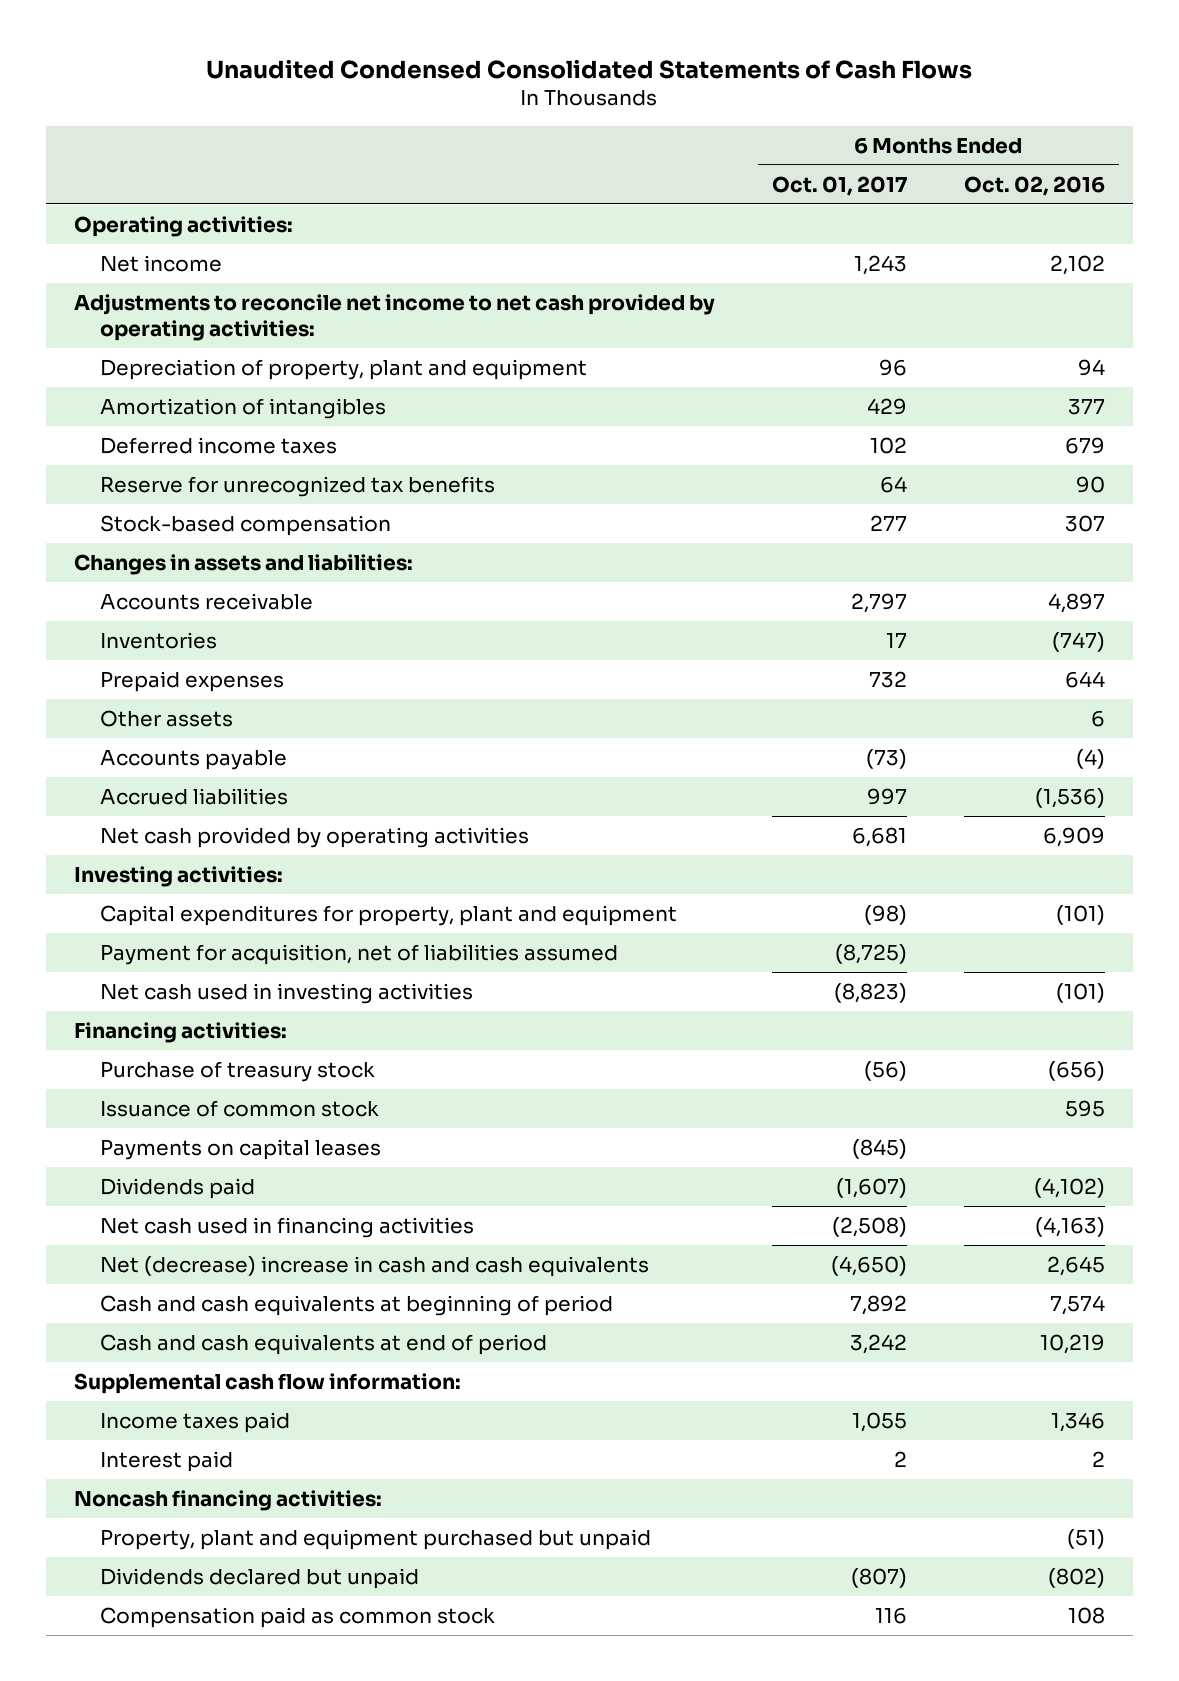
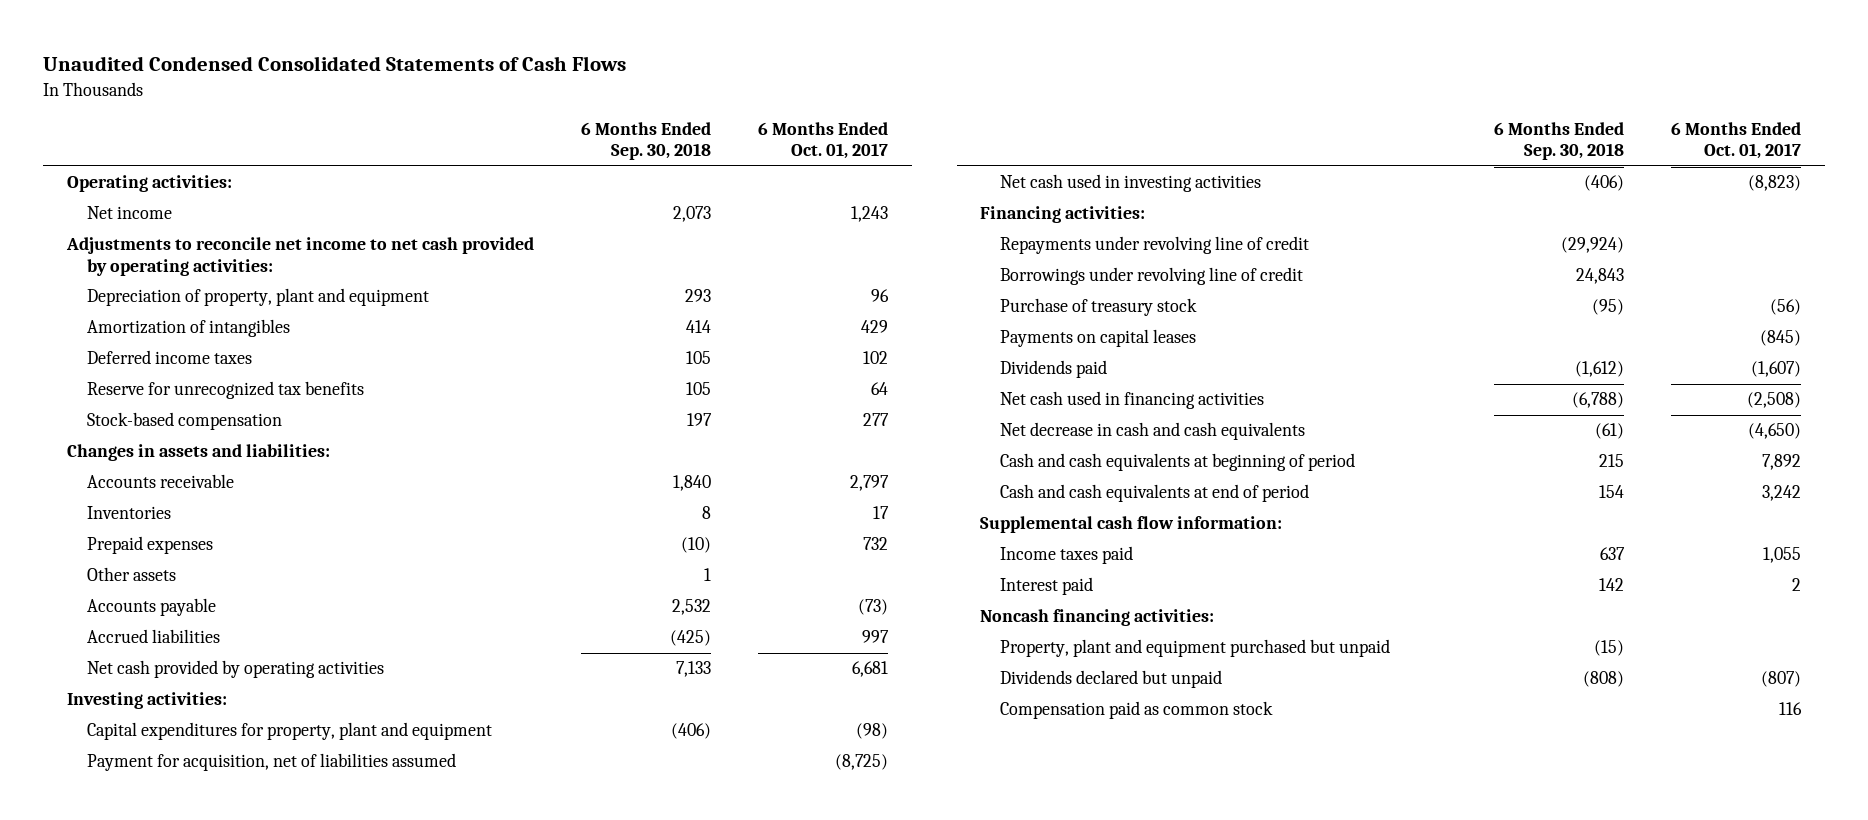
- | 6 Months Ended Oct. 01, 2017 | 6 Months Ended Oct. 02, 2016
+ | 6 Months Ended Sep. 30, 2018 | 6 Months Ended Oct. 01, 2017
+ Repayments under revolving line of credit | (29,924) |
+ Borrowings under revolving line of credit | 24,843 |
- Issuance of common stock | | 595
- Net (decrease) increase in cash and cash equivalents | (4,650) | 2,645
+ Net decrease in cash and cash equivalents | (61) | (4,650)

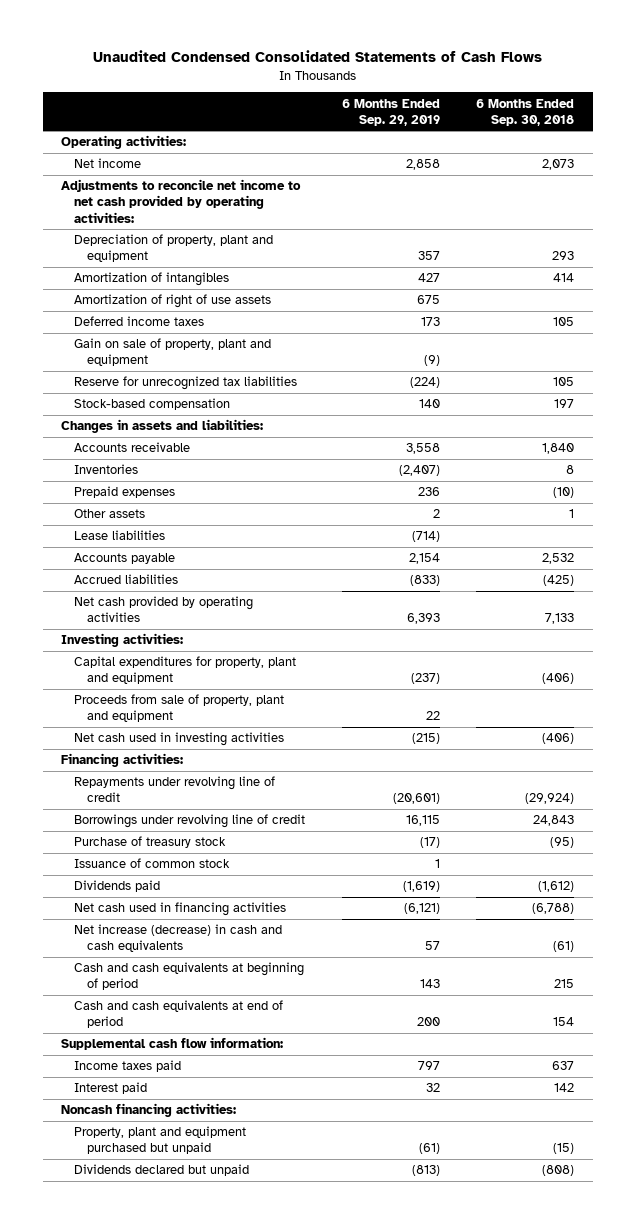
- | 6 Months Ended Sep. 30, 2018 | 6 Months Ended Oct. 01, 2017
+ | 6 Months Ended Sep. 29, 2019 | 6 Months Ended Sep. 30, 2018
+ Amortization of right of use assets | 675 |
- Reserve for unrecognized tax benefits | 105 | 64
+ Gain on sale of property, plant and equipment | (9) |
+ Reserve for unrecognized tax liabilities | (224) | 105
+ Lease liabilities | (714) |
- Payment for acquisition, net of liabilities assumed | | (8,725)
+ Proceeds from sale of property, plant and equipment | 22 |
- Payments on capital leases | | (845)
+ Issuance of common stock | 1 |
- Net decrease in cash and cash equivalents | (61) | (4,650)
+ Net increase (decrease) in cash and cash equivalents | 57 | (61)
- Compensation paid as common stock | | 116

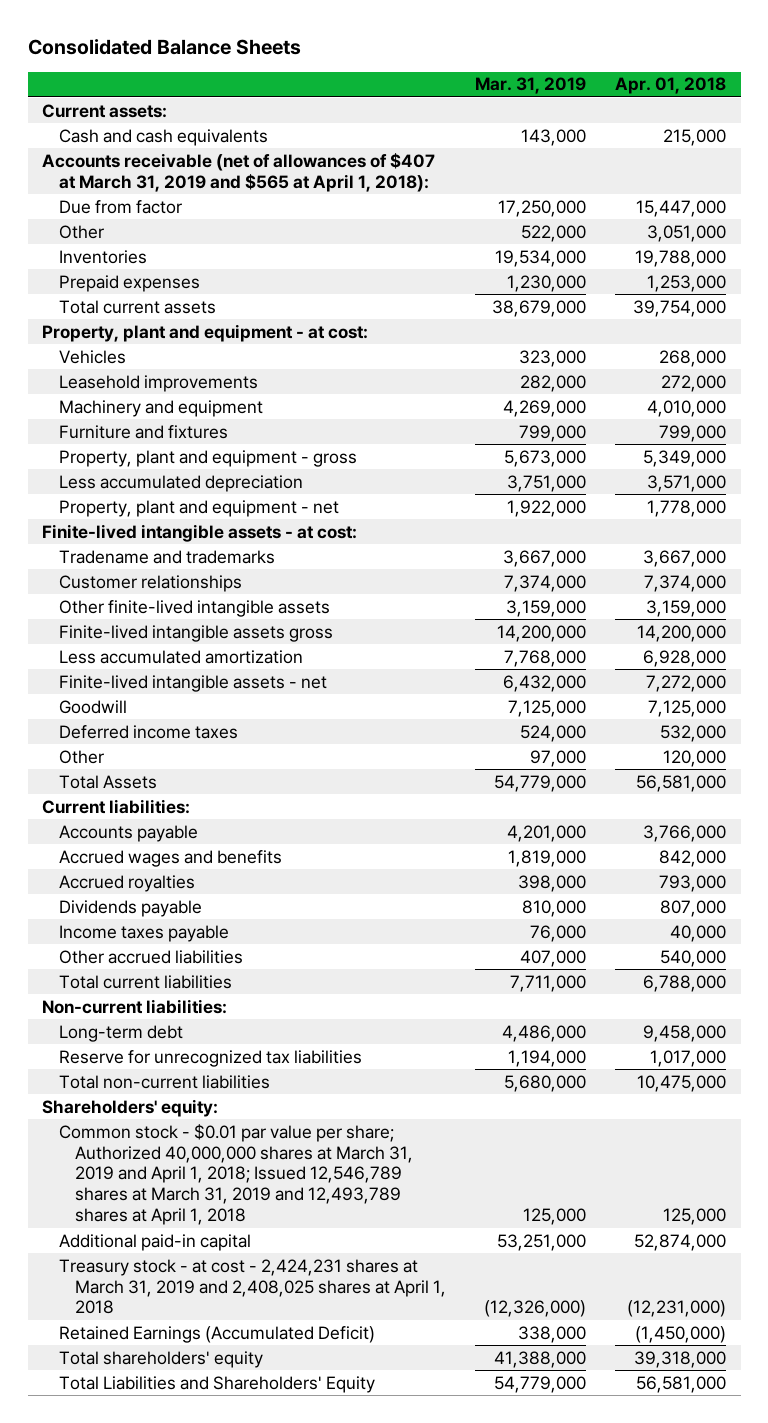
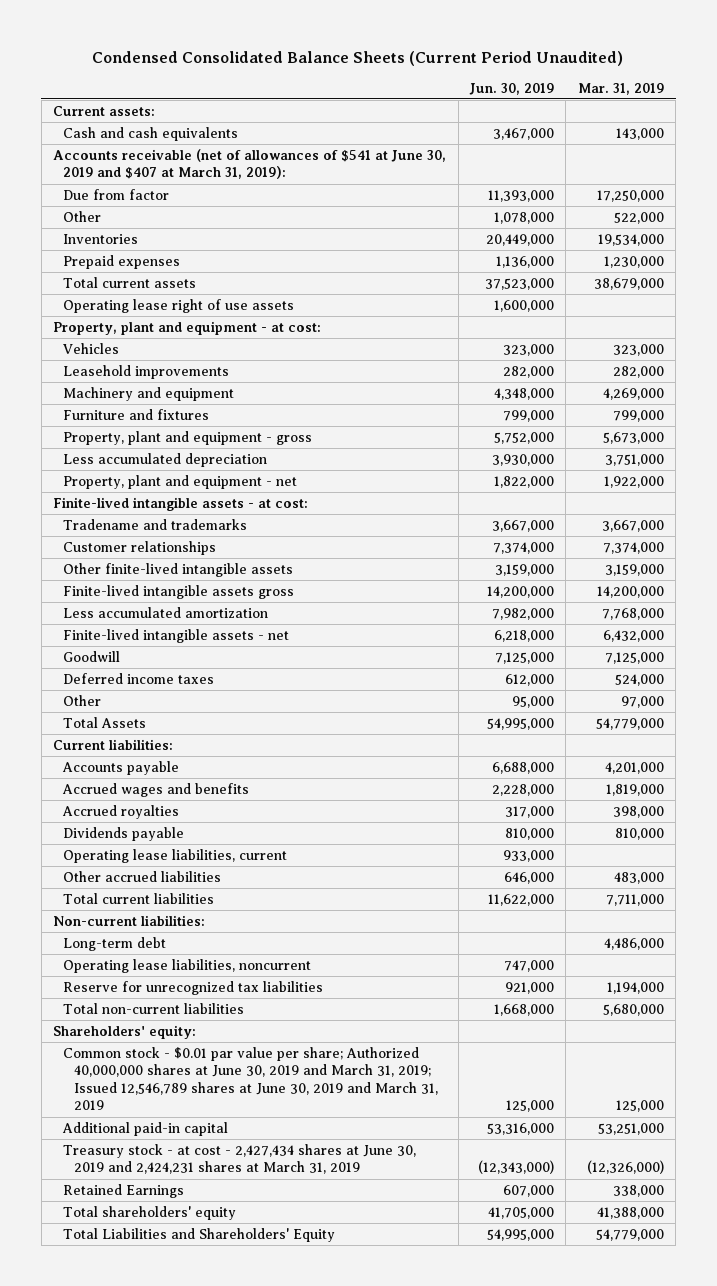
- Consolidated Balance Sheets
+ Condensed Consolidated Balance Sheets (Current Period Unaudited)
- | Mar. 31, 2019 | Apr. 01, 2018
+ | Jun. 30, 2019 | Mar. 31, 2019
- Accounts receivable (net of allowances of $407 at March 31, 2019 and $565 at April 1, 2018):
+ Accounts receivable (net of allowances of $541 at June 30, 2019 and $407 at March 31, 2019):
+ Operating lease right of use assets | 1,600,000 |
- Income taxes payable | 76,000 | 40,000
- Other accrued liabilities | 407,000 | 540,000
+ Operating lease liabilities, current | 933,000 |
+ Other accrued liabilities | 646,000 | 483,000
+ Operating lease liabilities, noncurrent | 747,000 |
- Common stock - $0.01 par value per share; Authorized 40,000,000 shares at March 31, 2019 and April 1, 2018; Issued 12,546,789 shares at March 31, 2019 and 12,493,789 shares at April 1, 2018 | 125,000 | 125,000
+ Common stock - $0.01 par value per share; Authorized 40,000,000 shares at June 30, 2019 and March 31, 2019; Issued 12,546,789 shares at June 30, 2019 and March 31, 2019 | 125,000 | 125,000
- Treasury stock - at cost - 2,424,231 shares at March 31, 2019 and 2,408,025 shares at April 1, 2018 | (12,326,000) | (12,231,000)
- Retained Earnings (Accumulated Deficit) | 338,000 | (1,450,000)
+ Treasury stock - at cost - 2,427,434 shares at June 30, 2019 and 2,424,231 shares at March 31, 2019 | (12,343,000) | (12,326,000)
+ Retained Earnings | 607,000 | 338,000

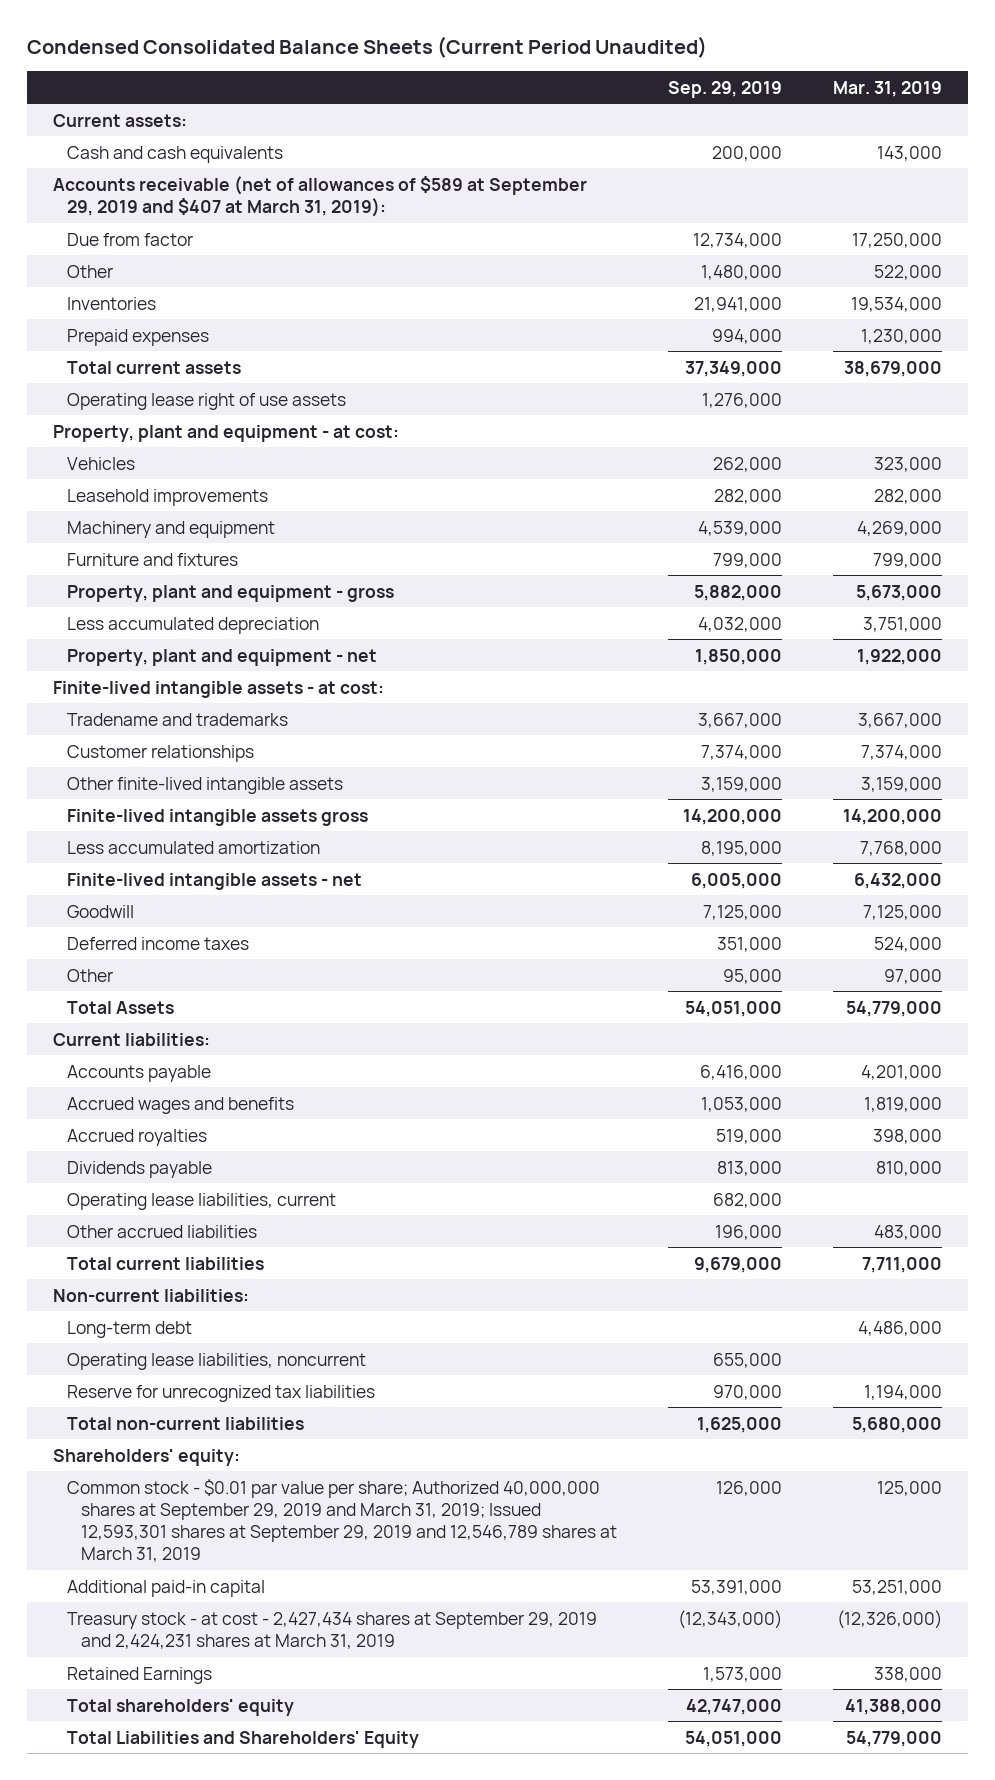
- | Jun. 30, 2019 | Mar. 31, 2019
+ | Sep. 29, 2019 | Mar. 31, 2019
- Accounts receivable (net of allowances of $541 at June 30, 2019 and $407 at March 31, 2019):
+ Accounts receivable (net of allowances of $589 at September 29, 2019 and $407 at March 31, 2019):
- Common stock - $0.01 par value per share; Authorized 40,000,000 shares at June 30, 2019 and March 31, 2019; Issued 12,546,789 shares at June 30, 2019 and March 31, 2019 | 125,000 | 125,000
+ Common stock - $0.01 par value per share; Authorized 40,000,000 shares at September 29, 2019 and March 31, 2019; Issued 12,593,301 shares at September 29, 2019 and 12,546,789 shares at March 31, 2019 | 126,000 | 125,000
- Treasury stock - at cost - 2,427,434 shares at June 30, 2019 and 2,424,231 shares at March 31, 2019 | (12,343,000) | (12,326,000)
+ Treasury stock - at cost - 2,427,434 shares at September 29, 2019 and 2,424,231 shares at March 31, 2019 | (12,343,000) | (12,326,000)

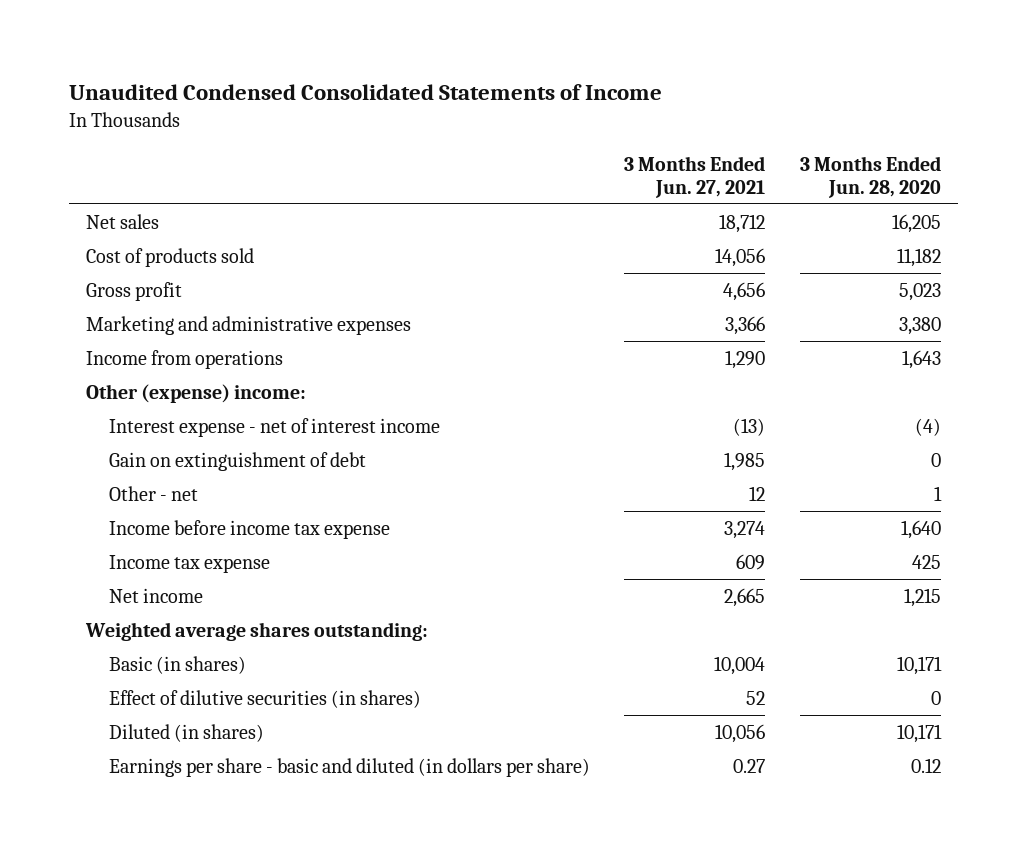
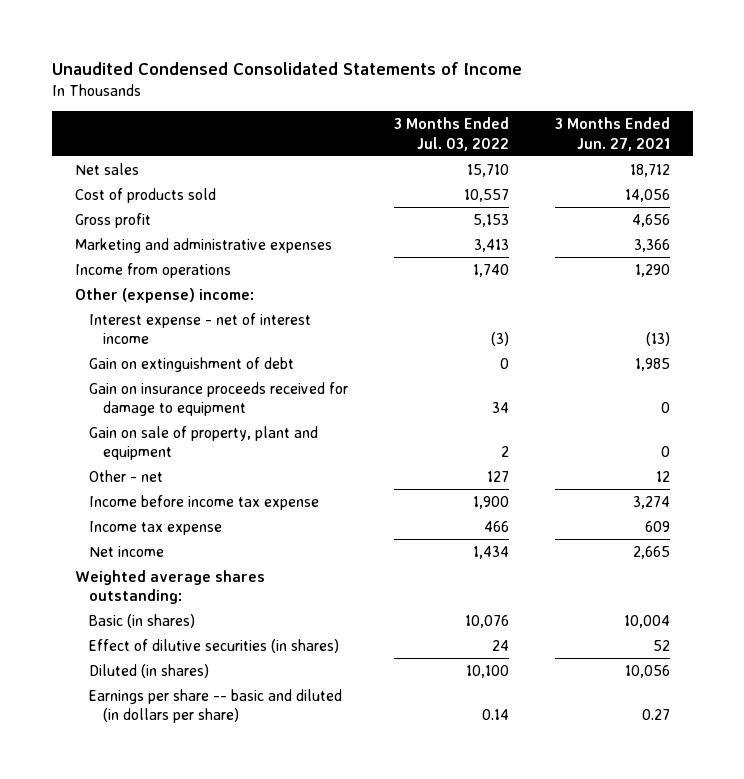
- | 3 Months Ended Jun. 27, 2021 | 3 Months Ended Jun. 28, 2020
+ | 3 Months Ended Jul. 03, 2022 | 3 Months Ended Jun. 27, 2021
+ Gain on insurance proceeds received for damage to equipment | 34 | 0
+ Gain on sale of property, plant and equipment | 2 | 0
- Earnings per share - basic and diluted (in dollars per share) | 0.27 | 0.12
+ Earnings per share -- basic and diluted (in dollars per share) | 0.14 | 0.27

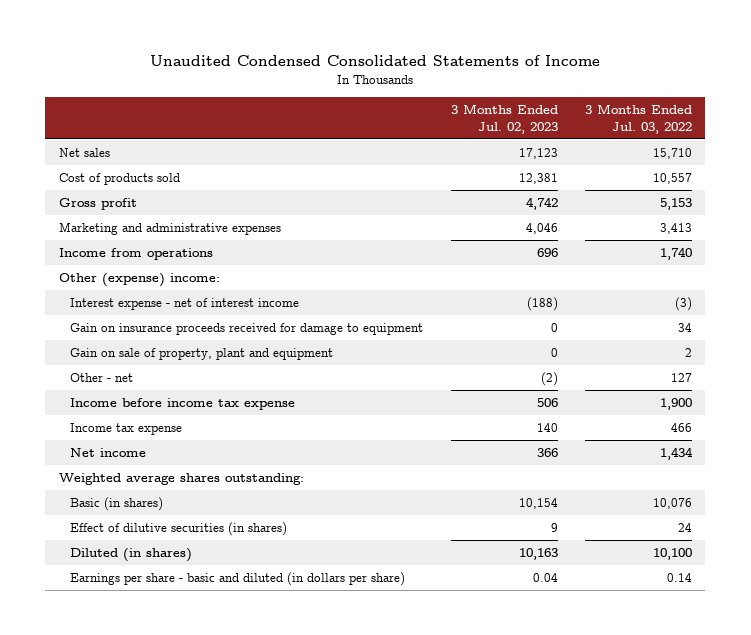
- | 3 Months Ended Jul. 03, 2022 | 3 Months Ended Jun. 27, 2021
+ | 3 Months Ended Jul. 02, 2023 | 3 Months Ended Jul. 03, 2022
- Gain on extinguishment of debt | 0 | 1,985
- Earnings per share -- basic and diluted (in dollars per share) | 0.14 | 0.27
+ Earnings per share - basic and diluted (in dollars per share) | 0.04 | 0.14

